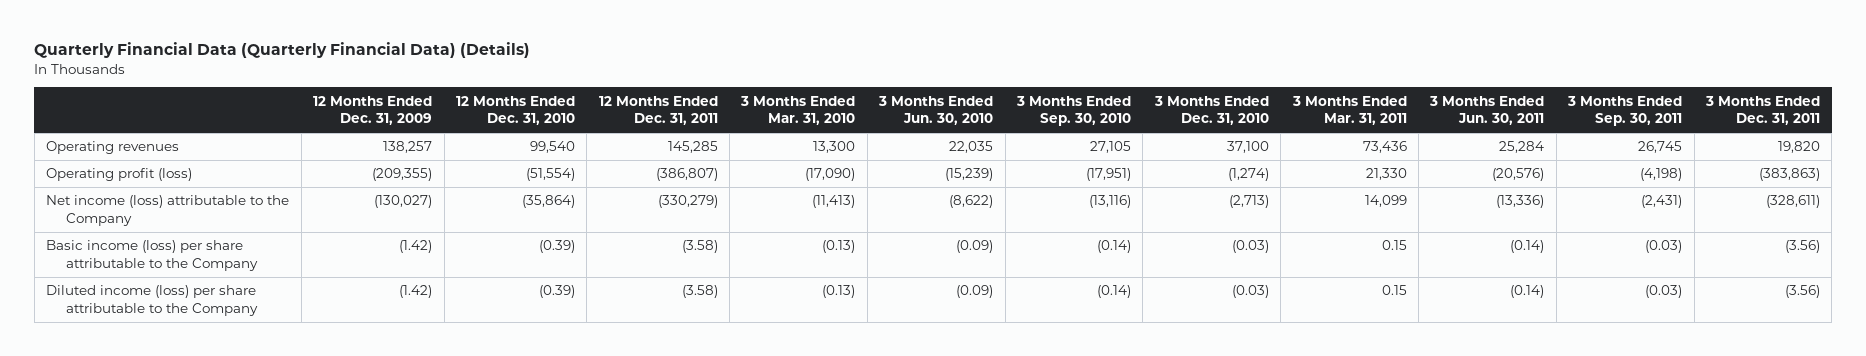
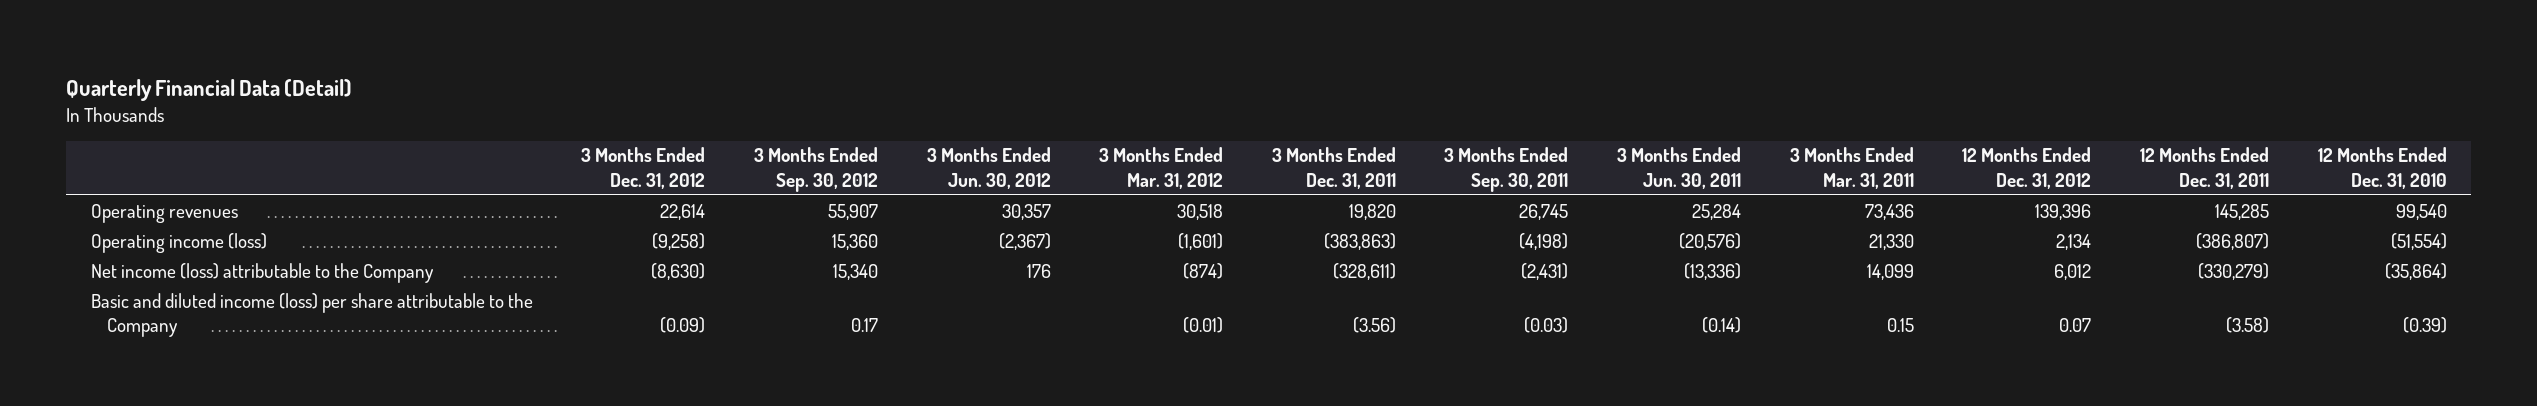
- Quarterly Financial Data (Quarterly Financial Data) (Details)
+ Quarterly Financial Data (Detail)
- | 12 Months Ended Dec. 31, 2009 | 12 Months Ended Dec. 31, 2010 | 12 Months Ended Dec. 31, 2011 | 3 Months Ended Mar. 31, 2010 | 3 Months Ended Jun. 30, 2010 | 3 Months Ended Sep. 30, 2010 | 3 Months Ended Dec. 31, 2010 | 3 Months Ended Mar. 31, 2011 | 3 Months Ended Jun. 30, 2011 | 3 Months Ended Sep. 30, 2011 | 3 Months Ended Dec. 31, 2011
+ | 3 Months Ended Dec. 31, 2012 | 3 Months Ended Sep. 30, 2012 | 3 Months Ended Jun. 30, 2012 | 3 Months Ended Mar. 31, 2012 | 3 Months Ended Dec. 31, 2011 | 3 Months Ended Sep. 30, 2011 | 3 Months Ended Jun. 30, 2011 | 3 Months Ended Mar. 31, 2011 | 12 Months Ended Dec. 31, 2012 | 12 Months Ended Dec. 31, 2011 | 12 Months Ended Dec. 31, 2010
- Operating profit (loss) | (209,355) | (51,554) | (386,807) | (17,090) | (15,239) | (17,951) | (1,274) | 21,330 | (20,576) | (4,198) | (383,863)
+ Operating income (loss) | (9,258) | 15,360 | (2,367) | (1,601) | (383,863) | (4,198) | (20,576) | 21,330 | 2,134 | (386,807) | (51,554)
- Basic income (loss) per share attributable to the Company | (1.42) | (0.39) | (3.58) | (0.13) | (0.09) | (0.14) | (0.03) | 0.15 | (0.14) | (0.03) | (3.56)
- Diluted income (loss) per share attributable to the Company | (1.42) | (0.39) | (3.58) | (0.13) | (0.09) | (0.14) | (0.03) | 0.15 | (0.14) | (0.03) | (3.56)
+ Basic and diluted income (loss) per share attributable to the Company | (0.09) | 0.17 | | (0.01) | (3.56) | (0.03) | (0.14) | 0.15 | 0.07 | (3.58) | (0.39)

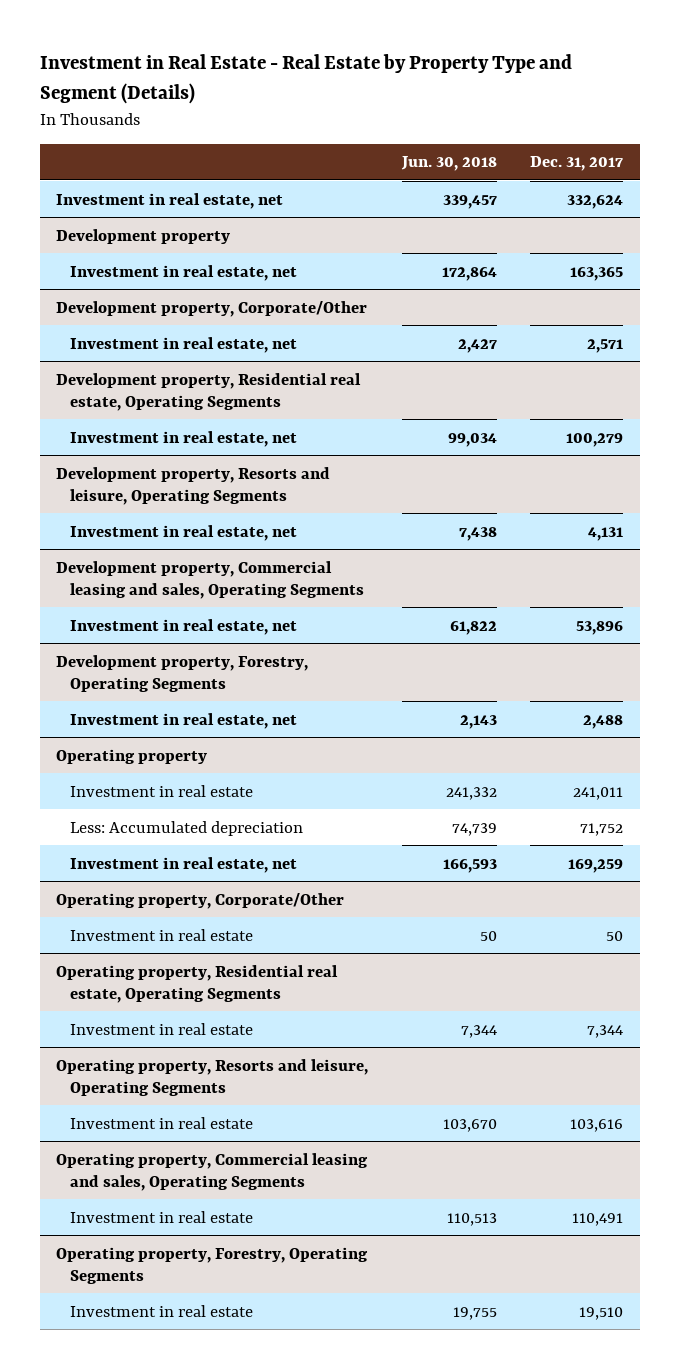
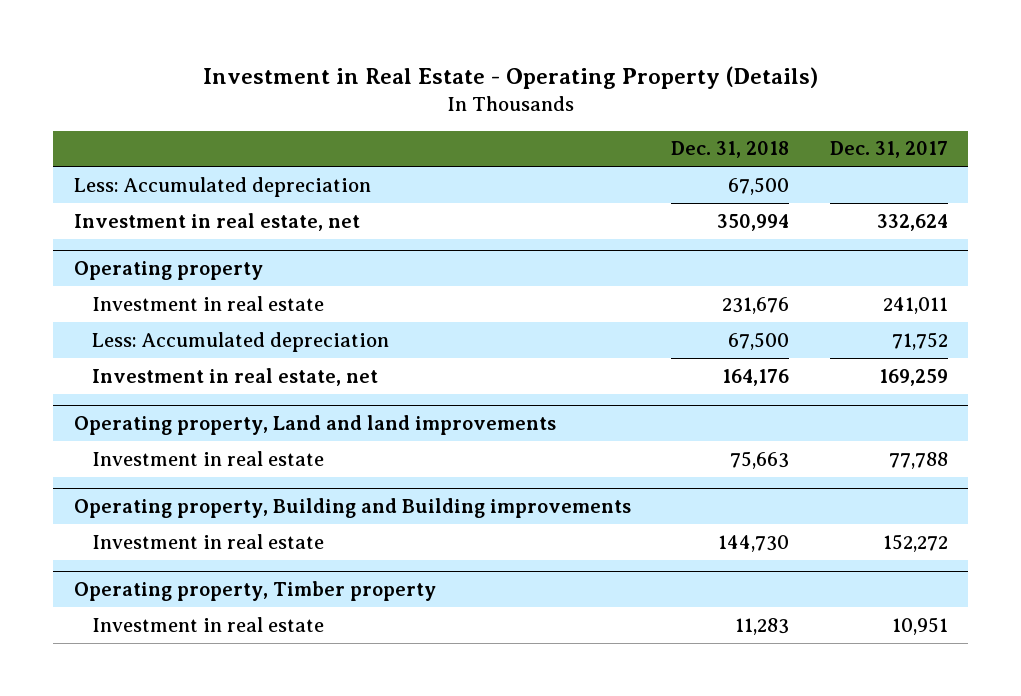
- Investment in Real Estate - Real Estate by Property Type and Segment (Details)
+ Investment in Real Estate - Operating Property (Details)
- | Jun. 30, 2018 | Dec. 31, 2017
+ | Dec. 31, 2018 | Dec. 31, 2017
+ Less: Accumulated depreciation | 67,500 |
- Development property
- Investment in real estate, net | 172,864 | 163,365
- Development property, Corporate/Other
- Investment in real estate, net | 2,427 | 2,571
- Development property, Residential real estate, Operating Segments
- Investment in real estate, net | 99,034 | 100,279
- Development property, Resorts and leisure, Operating Segments
- Investment in real estate, net | 7,438 | 4,131
- Development property, Commercial leasing and sales, Operating Segments
- Investment in real estate, net | 61,822 | 53,896
- Development property, Forestry, Operating Segments
- Investment in real estate, net | 2,143 | 2,488
- Operating property, Corporate/Other
- Investment in real estate | 50 | 50
- Operating property, Residential real estate, Operating Segments
- Investment in real estate | 7,344 | 7,344
- Operating property, Resorts and leisure, Operating Segments
- Investment in real estate | 103,670 | 103,616
- Operating property, Commercial leasing and sales, Operating Segments
- Investment in real estate | 110,513 | 110,491
- Operating property, Forestry, Operating Segments
- Investment in real estate | 19,755 | 19,510
+ Operating property, Land and land improvements
+ Investment in real estate | 75,663 | 77,788
+ Operating property, Building and Building improvements
+ Investment in real estate | 144,730 | 152,272
+ Operating property, Timber property
+ Investment in real estate | 11,283 | 10,951

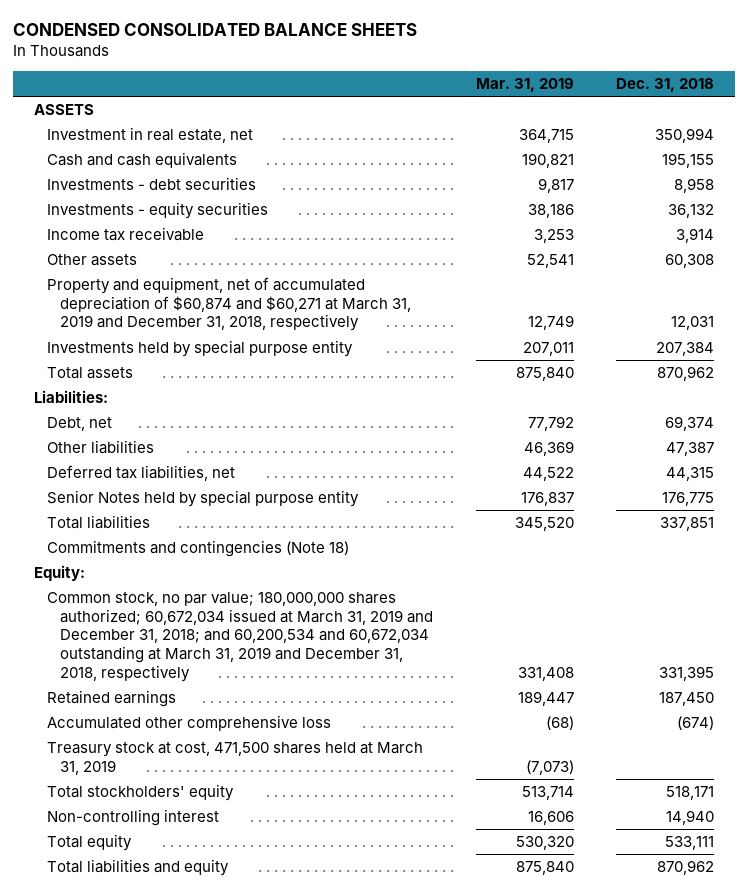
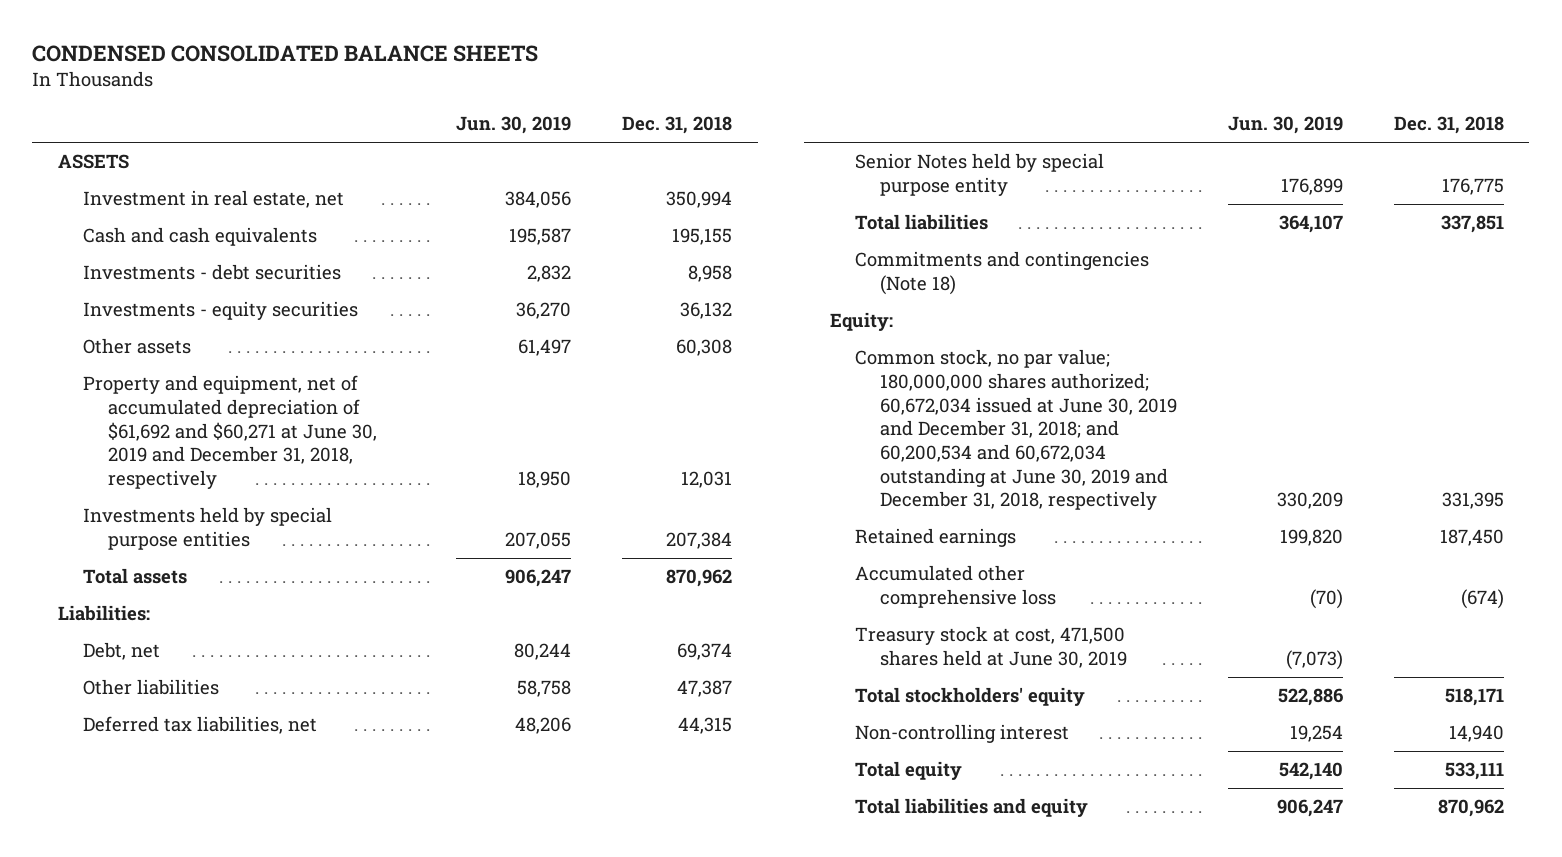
- | Mar. 31, 2019 | Dec. 31, 2018
+ | Jun. 30, 2019 | Dec. 31, 2018
- Income tax receivable | 3,253 | 3,914
- Property and equipment, net of accumulated depreciation of $60,874 and $60,271 at March 31, 2019 and December 31, 2018, respectively | 12,749 | 12,031
- Investments held by special purpose entity | 207,011 | 207,384
+ Property and equipment, net of accumulated depreciation of $61,692 and $60,271 at June 30, 2019 and December 31, 2018, respectively | 18,950 | 12,031
+ Investments held by special purpose entities | 207,055 | 207,384
- Common stock, no par value; 180,000,000 shares authorized; 60,672,034 issued at March 31, 2019 and December 31, 2018; and 60,200,534 and 60,672,034 outstanding at March 31, 2019 and December 31, 2018, respectively | 331,408 | 331,395
+ Common stock, no par value; 180,000,000 shares authorized; 60,672,034 issued at June 30, 2019 and December 31, 2018; and 60,200,534 and 60,672,034 outstanding at June 30, 2019 and December 31, 2018, respectively | 330,209 | 331,395
- Treasury stock at cost, 471,500 shares held at March 31, 2019 | (7,073) |
+ Treasury stock at cost, 471,500 shares held at June 30, 2019 | (7,073) |

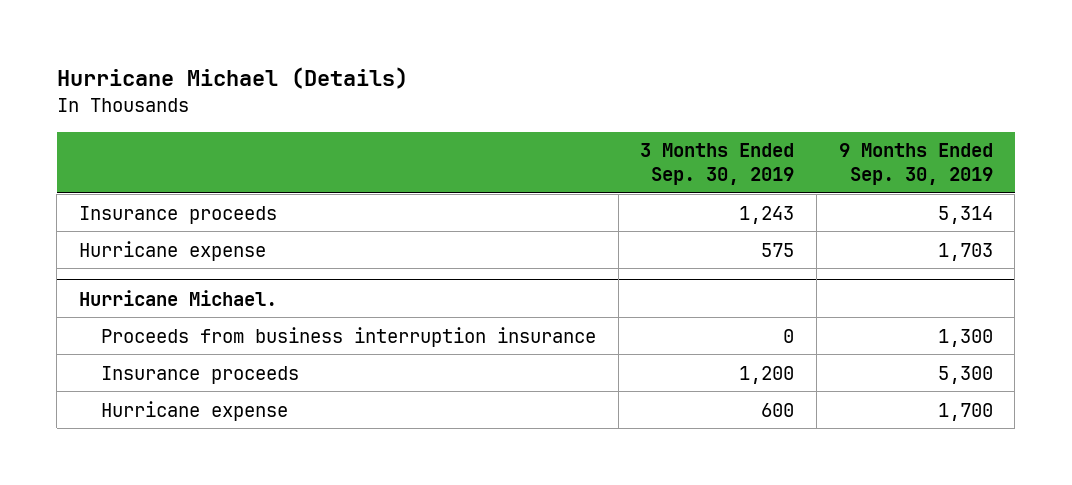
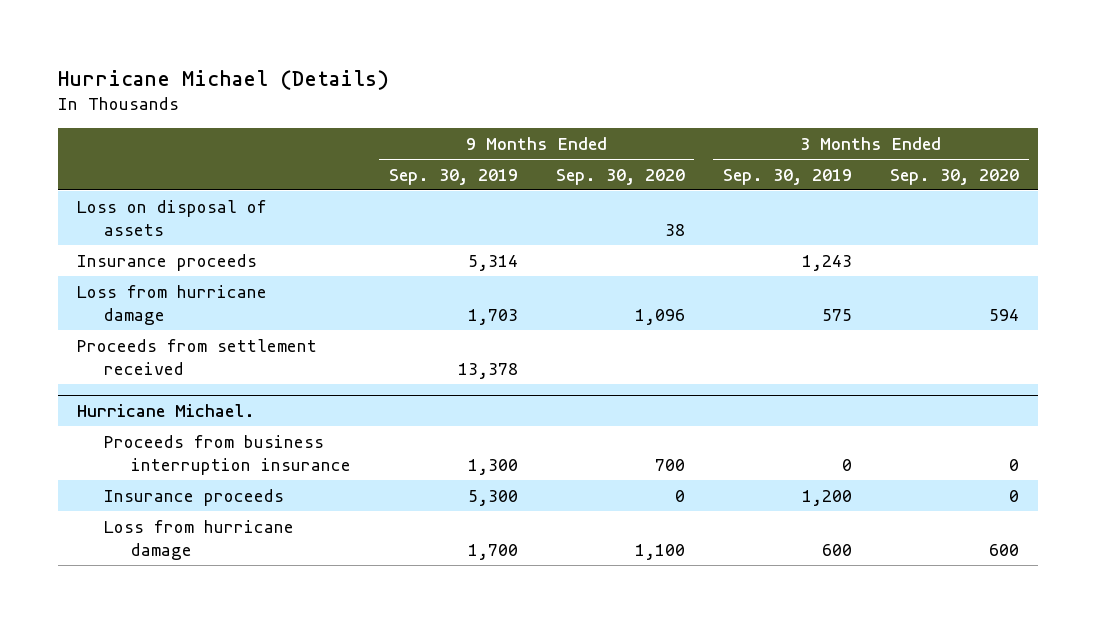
- | 3 Months Ended Sep. 30, 2019 | 9 Months Ended Sep. 30, 2019
+ | 9 Months Ended Sep. 30, 2019 | 9 Months Ended Sep. 30, 2020 | 3 Months Ended Sep. 30, 2019 | 3 Months Ended Sep. 30, 2020
+ Loss on disposal of assets | | 38 | |
- Hurricane expense | 575 | 1,703
+ Loss from hurricane damage | 1,703 | 1,096 | 575 | 594
+ Proceeds from settlement received | 13,378 | | |
@ Hurricane Michael.
- Hurricane expense | 600 | 1,700
+ Loss from hurricane damage | 1,700 | 1,100 | 600 | 600

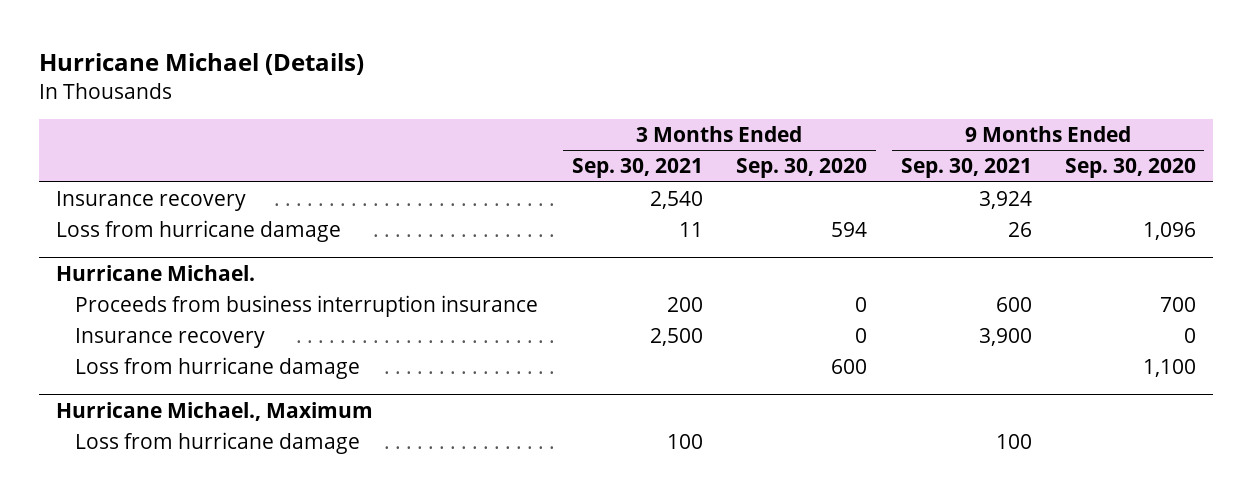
- | 9 Months Ended Sep. 30, 2019 | 9 Months Ended Sep. 30, 2020 | 3 Months Ended Sep. 30, 2019 | 3 Months Ended Sep. 30, 2020
+ | 3 Months Ended Sep. 30, 2021 | 3 Months Ended Sep. 30, 2020 | 9 Months Ended Sep. 30, 2021 | 9 Months Ended Sep. 30, 2020
- Loss on disposal of assets | | 38 | |
- Insurance proceeds | 5,314 | | 1,243 |
+ Insurance recovery | 2,540 | | 3,924 |
- Proceeds from settlement received | 13,378 | | |
@ Hurricane Michael.
- Insurance proceeds | 5,300 | 0 | 1,200 | 0
+ Insurance recovery | 2,500 | 0 | 3,900 | 0
+ Hurricane Michael., Maximum
+ Loss from hurricane damage | 100 | | 100 |

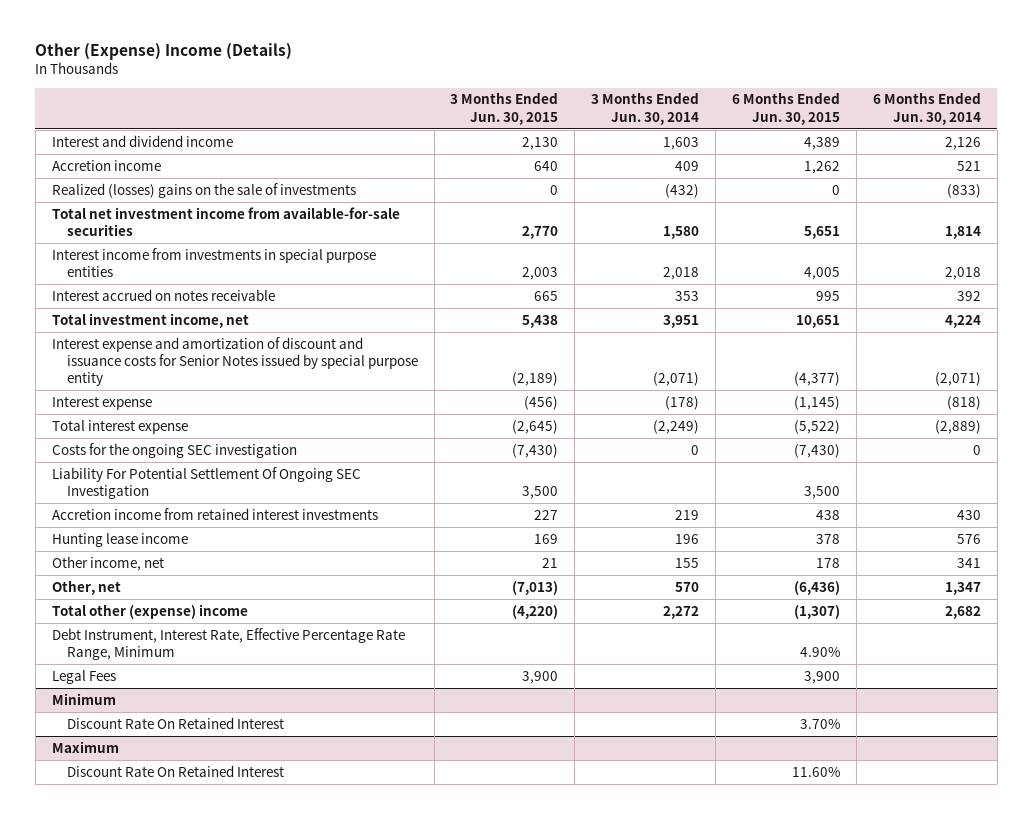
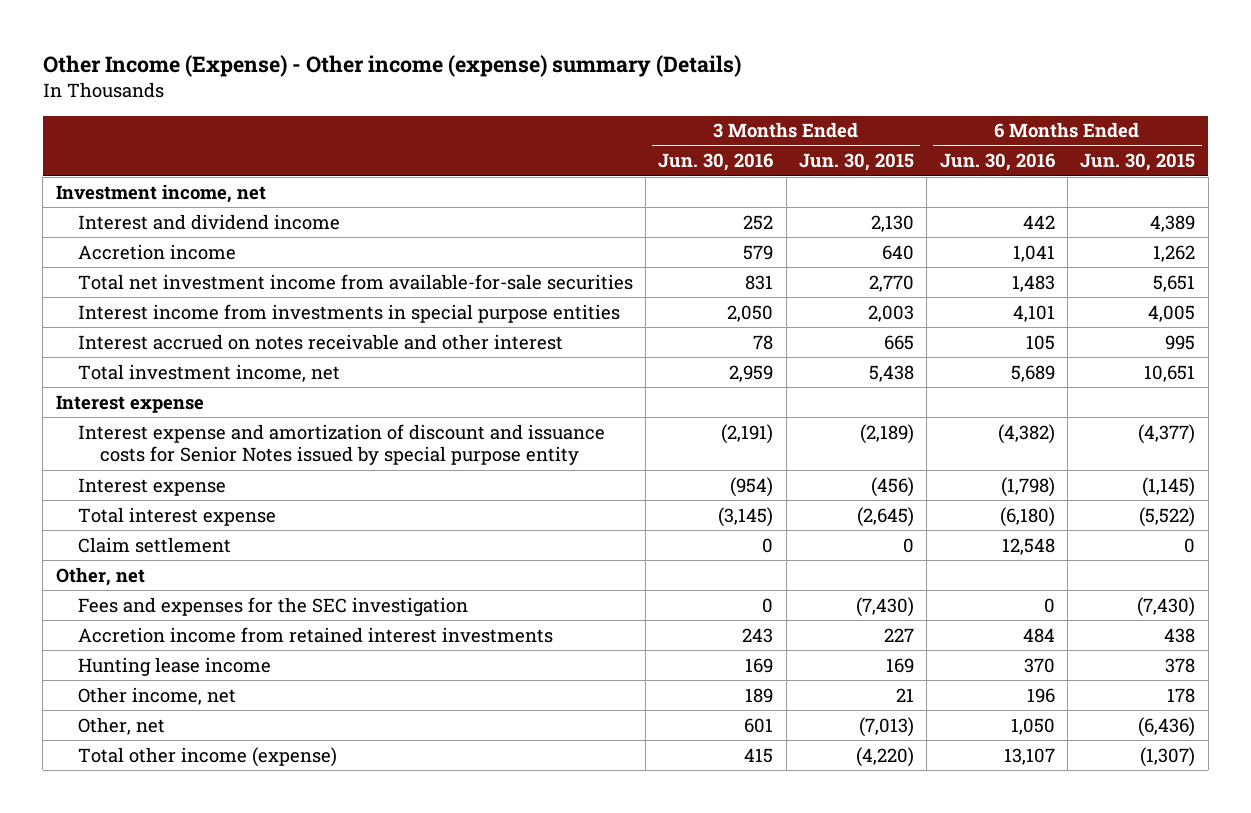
- Other (Expense) Income (Details)
+ Other Income (Expense) - Other income (expense) summary (Details)
- | 3 Months Ended Jun. 30, 2015 | 3 Months Ended Jun. 30, 2014 | 6 Months Ended Jun. 30, 2015 | 6 Months Ended Jun. 30, 2014
+ | 3 Months Ended Jun. 30, 2016 | 3 Months Ended Jun. 30, 2015 | 6 Months Ended Jun. 30, 2016 | 6 Months Ended Jun. 30, 2015
+ Investment income, net
- Realized (losses) gains on the sale of investments | 0 | (432) | 0 | (833)
- Interest accrued on notes receivable | 665 | 353 | 995 | 392
+ Interest accrued on notes receivable and other interest | 78 | 665 | 105 | 995
+ Interest expense
- Costs for the ongoing SEC investigation | (7,430) | 0 | (7,430) | 0
- Liability For Potential Settlement Of Ongoing SEC Investigation | 3,500 | | 3,500 |
+ Claim settlement | 0 | 0 | 12,548 | 0
+ Other, net
+ Fees and expenses for the SEC investigation | 0 | (7,430) | 0 | (7,430)
- Total other (expense) income | (4,220) | 2,272 | (1,307) | 2,682
- Debt Instrument, Interest Rate, Effective Percentage Rate Range, Minimum | | | 4.90% |
- Legal Fees | 3,900 | | 3,900 |
- Minimum
- Discount Rate On Retained Interest | | | 3.70% |
- Maximum
- Discount Rate On Retained Interest | | | 11.60% |
+ Total other income (expense) | 415 | (4,220) | 13,107 | (1,307)

